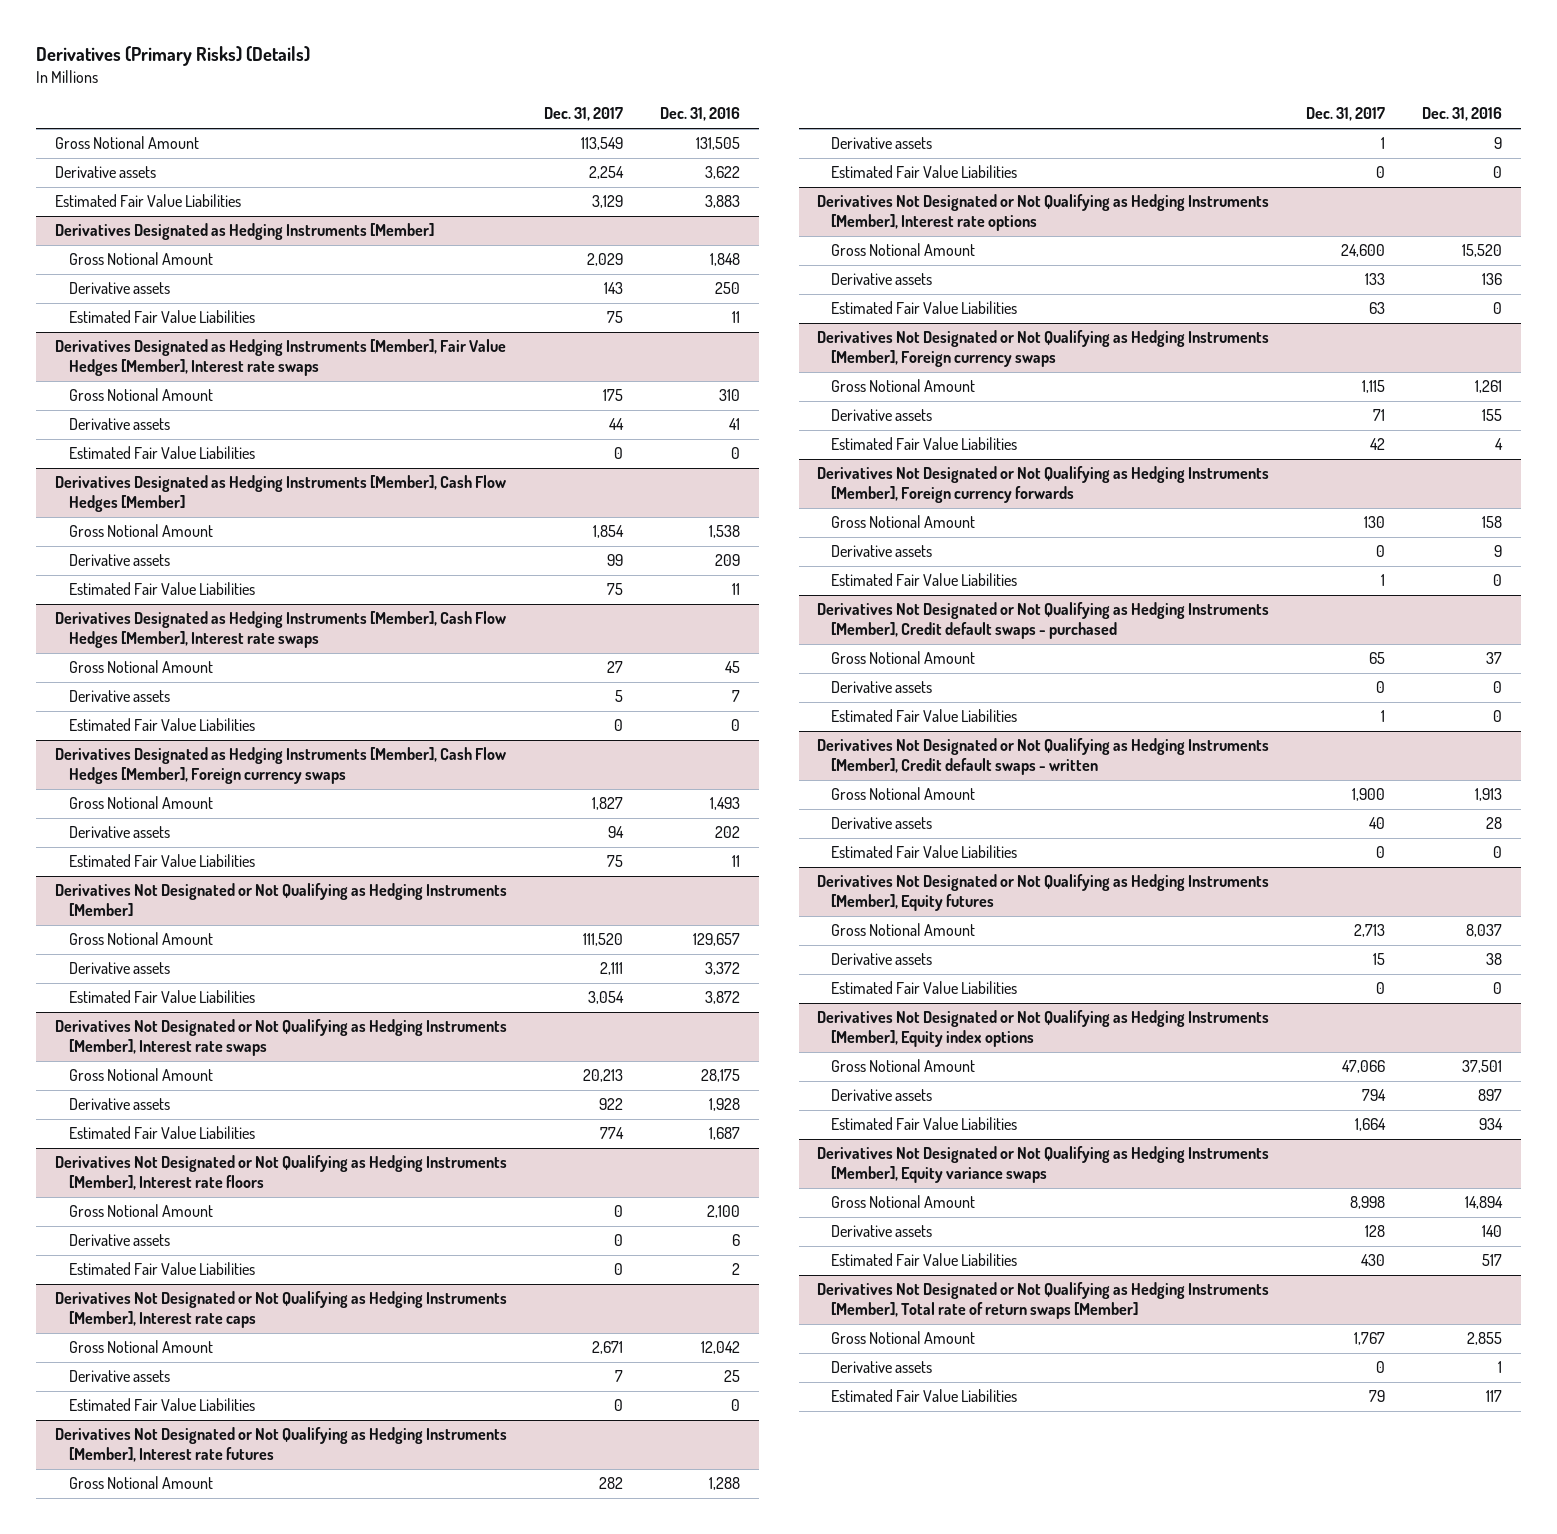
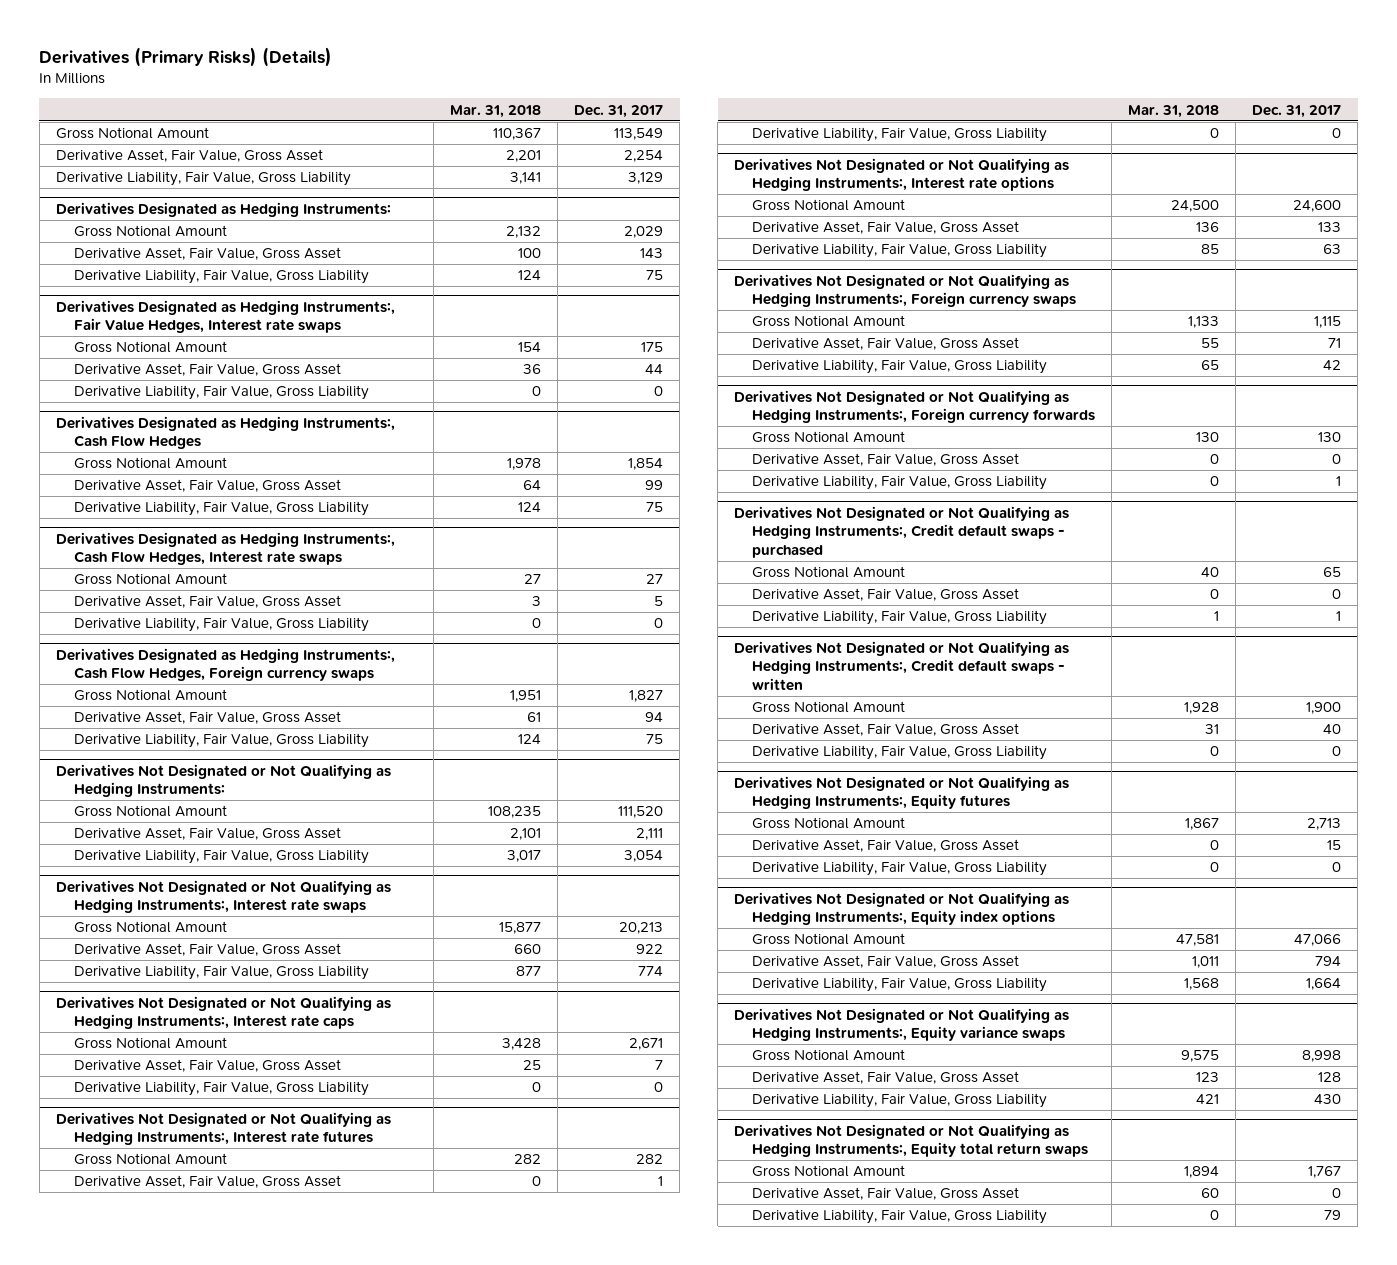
- | Dec. 31, 2017 | Dec. 31, 2016
+ | Mar. 31, 2018 | Dec. 31, 2017
- Derivative assets | 2,254 | 3,622
- Estimated Fair Value Liabilities | 3,129 | 3,883
- Derivatives Designated as Hedging Instruments [Member]
+ Derivative Asset, Fair Value, Gross Asset | 2,201 | 2,254
+ Derivative Liability, Fair Value, Gross Liability | 3,141 | 3,129
+ Derivatives Designated as Hedging Instruments:
- Derivative assets | 143 | 250
- Estimated Fair Value Liabilities | 75 | 11
- Derivatives Designated as Hedging Instruments [Member], Fair Value Hedges [Member], Interest rate swaps
+ Derivative Asset, Fair Value, Gross Asset | 100 | 143
+ Derivative Liability, Fair Value, Gross Liability | 124 | 75
+ Derivatives Designated as Hedging Instruments:, Fair Value Hedges, Interest rate swaps
- Derivative assets | 44 | 41
- Estimated Fair Value Liabilities | 0 | 0
- Derivatives Designated as Hedging Instruments [Member], Cash Flow Hedges [Member]
+ Derivative Asset, Fair Value, Gross Asset | 36 | 44
+ Derivative Liability, Fair Value, Gross Liability | 0 | 0
+ Derivatives Designated as Hedging Instruments:, Cash Flow Hedges
- Derivative assets | 99 | 209
- Estimated Fair Value Liabilities | 75 | 11
- Derivatives Designated as Hedging Instruments [Member], Cash Flow Hedges [Member], Interest rate swaps
+ Derivative Asset, Fair Value, Gross Asset | 64 | 99
+ Derivative Liability, Fair Value, Gross Liability | 124 | 75
+ Derivatives Designated as Hedging Instruments:, Cash Flow Hedges, Interest rate swaps
- Derivative assets | 5 | 7
- Estimated Fair Value Liabilities | 0 | 0
- Derivatives Designated as Hedging Instruments [Member], Cash Flow Hedges [Member], Foreign currency swaps
+ Derivative Asset, Fair Value, Gross Asset | 3 | 5
+ Derivative Liability, Fair Value, Gross Liability | 0 | 0
+ Derivatives Designated as Hedging Instruments:, Cash Flow Hedges, Foreign currency swaps
- Derivative assets | 94 | 202
- Estimated Fair Value Liabilities | 75 | 11
- Derivatives Not Designated or Not Qualifying as Hedging Instruments [Member]
+ Derivative Asset, Fair Value, Gross Asset | 61 | 94
+ Derivative Liability, Fair Value, Gross Liability | 124 | 75
+ Derivatives Not Designated or Not Qualifying as Hedging Instruments:
- Derivative assets | 2,111 | 3,372
- Estimated Fair Value Liabilities | 3,054 | 3,872
- Derivatives Not Designated or Not Qualifying as Hedging Instruments [Member], Interest rate swaps
+ Derivative Asset, Fair Value, Gross Asset | 2,101 | 2,111
+ Derivative Liability, Fair Value, Gross Liability | 3,017 | 3,054
+ Derivatives Not Designated or Not Qualifying as Hedging Instruments:, Interest rate swaps
- Derivative assets | 922 | 1,928
- Estimated Fair Value Liabilities | 774 | 1,687
- Derivatives Not Designated or Not Qualifying as Hedging Instruments [Member], Interest rate floors
- Gross Notional Amount | 0 | 2,100
- Derivative assets | 0 | 6
- Estimated Fair Value Liabilities | 0 | 2
- Derivatives Not Designated or Not Qualifying as Hedging Instruments [Member], Interest rate caps
+ Derivative Asset, Fair Value, Gross Asset | 660 | 922
+ Derivative Liability, Fair Value, Gross Liability | 877 | 774
+ Derivatives Not Designated or Not Qualifying as Hedging Instruments:, Interest rate caps
- Derivative assets | 7 | 25
- Estimated Fair Value Liabilities | 0 | 0
- Derivatives Not Designated or Not Qualifying as Hedging Instruments [Member], Interest rate futures
+ Derivative Asset, Fair Value, Gross Asset | 25 | 7
+ Derivative Liability, Fair Value, Gross Liability | 0 | 0
+ Derivatives Not Designated or Not Qualifying as Hedging Instruments:, Interest rate futures
- Derivative assets | 1 | 9
- Estimated Fair Value Liabilities | 0 | 0
- Derivatives Not Designated or Not Qualifying as Hedging Instruments [Member], Interest rate options
+ Derivative Asset, Fair Value, Gross Asset | 0 | 1
+ Derivative Liability, Fair Value, Gross Liability | 0 | 0
+ Derivatives Not Designated or Not Qualifying as Hedging Instruments:, Interest rate options
- Derivative assets | 133 | 136
- Estimated Fair Value Liabilities | 63 | 0
- Derivatives Not Designated or Not Qualifying as Hedging Instruments [Member], Foreign currency swaps
+ Derivative Asset, Fair Value, Gross Asset | 136 | 133
+ Derivative Liability, Fair Value, Gross Liability | 85 | 63
+ Derivatives Not Designated or Not Qualifying as Hedging Instruments:, Foreign currency swaps
- Derivative assets | 71 | 155
- Estimated Fair Value Liabilities | 42 | 4
- Derivatives Not Designated or Not Qualifying as Hedging Instruments [Member], Foreign currency forwards
+ Derivative Asset, Fair Value, Gross Asset | 55 | 71
+ Derivative Liability, Fair Value, Gross Liability | 65 | 42
+ Derivatives Not Designated or Not Qualifying as Hedging Instruments:, Foreign currency forwards
- Derivative assets | 0 | 9
- Estimated Fair Value Liabilities | 1 | 0
- Derivatives Not Designated or Not Qualifying as Hedging Instruments [Member], Credit default swaps - purchased
+ Derivative Asset, Fair Value, Gross Asset | 0 | 0
+ Derivative Liability, Fair Value, Gross Liability | 0 | 1
+ Derivatives Not Designated or Not Qualifying as Hedging Instruments:, Credit default swaps - purchased
- Derivative assets | 0 | 0
- Estimated Fair Value Liabilities | 1 | 0
- Derivatives Not Designated or Not Qualifying as Hedging Instruments [Member], Credit default swaps - written
+ Derivative Asset, Fair Value, Gross Asset | 0 | 0
+ Derivative Liability, Fair Value, Gross Liability | 1 | 1
+ Derivatives Not Designated or Not Qualifying as Hedging Instruments:, Credit default swaps - written
- Derivative assets | 40 | 28
- Estimated Fair Value Liabilities | 0 | 0
- Derivatives Not Designated or Not Qualifying as Hedging Instruments [Member], Equity futures
+ Derivative Asset, Fair Value, Gross Asset | 31 | 40
+ Derivative Liability, Fair Value, Gross Liability | 0 | 0
+ Derivatives Not Designated or Not Qualifying as Hedging Instruments:, Equity futures
- Derivative assets | 15 | 38
- Estimated Fair Value Liabilities | 0 | 0
- Derivatives Not Designated or Not Qualifying as Hedging Instruments [Member], Equity index options
+ Derivative Asset, Fair Value, Gross Asset | 0 | 15
+ Derivative Liability, Fair Value, Gross Liability | 0 | 0
+ Derivatives Not Designated or Not Qualifying as Hedging Instruments:, Equity index options
- Derivative assets | 794 | 897
- Estimated Fair Value Liabilities | 1,664 | 934
- Derivatives Not Designated or Not Qualifying as Hedging Instruments [Member], Equity variance swaps
+ Derivative Asset, Fair Value, Gross Asset | 1,011 | 794
+ Derivative Liability, Fair Value, Gross Liability | 1,568 | 1,664
+ Derivatives Not Designated or Not Qualifying as Hedging Instruments:, Equity variance swaps
- Derivative assets | 128 | 140
- Estimated Fair Value Liabilities | 430 | 517
- Derivatives Not Designated or Not Qualifying as Hedging Instruments [Member], Total rate of return swaps [Member]
+ Derivative Asset, Fair Value, Gross Asset | 123 | 128
+ Derivative Liability, Fair Value, Gross Liability | 421 | 430
+ Derivatives Not Designated or Not Qualifying as Hedging Instruments:, Equity total return swaps
- Derivative assets | 0 | 1
- Estimated Fair Value Liabilities | 79 | 117
+ Derivative Asset, Fair Value, Gross Asset | 60 | 0
+ Derivative Liability, Fair Value, Gross Liability | 0 | 79

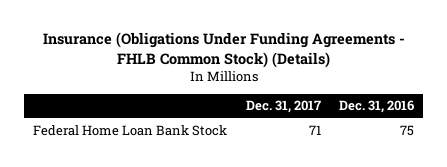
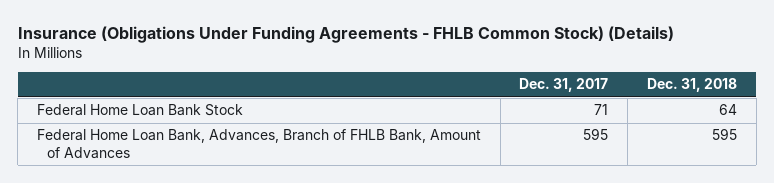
- | Dec. 31, 2017 | Dec. 31, 2016
+ | Dec. 31, 2017 | Dec. 31, 2018
+ Federal Home Loan Bank, Advances, Branch of FHLB Bank, Amount of Advances | 595 | 595

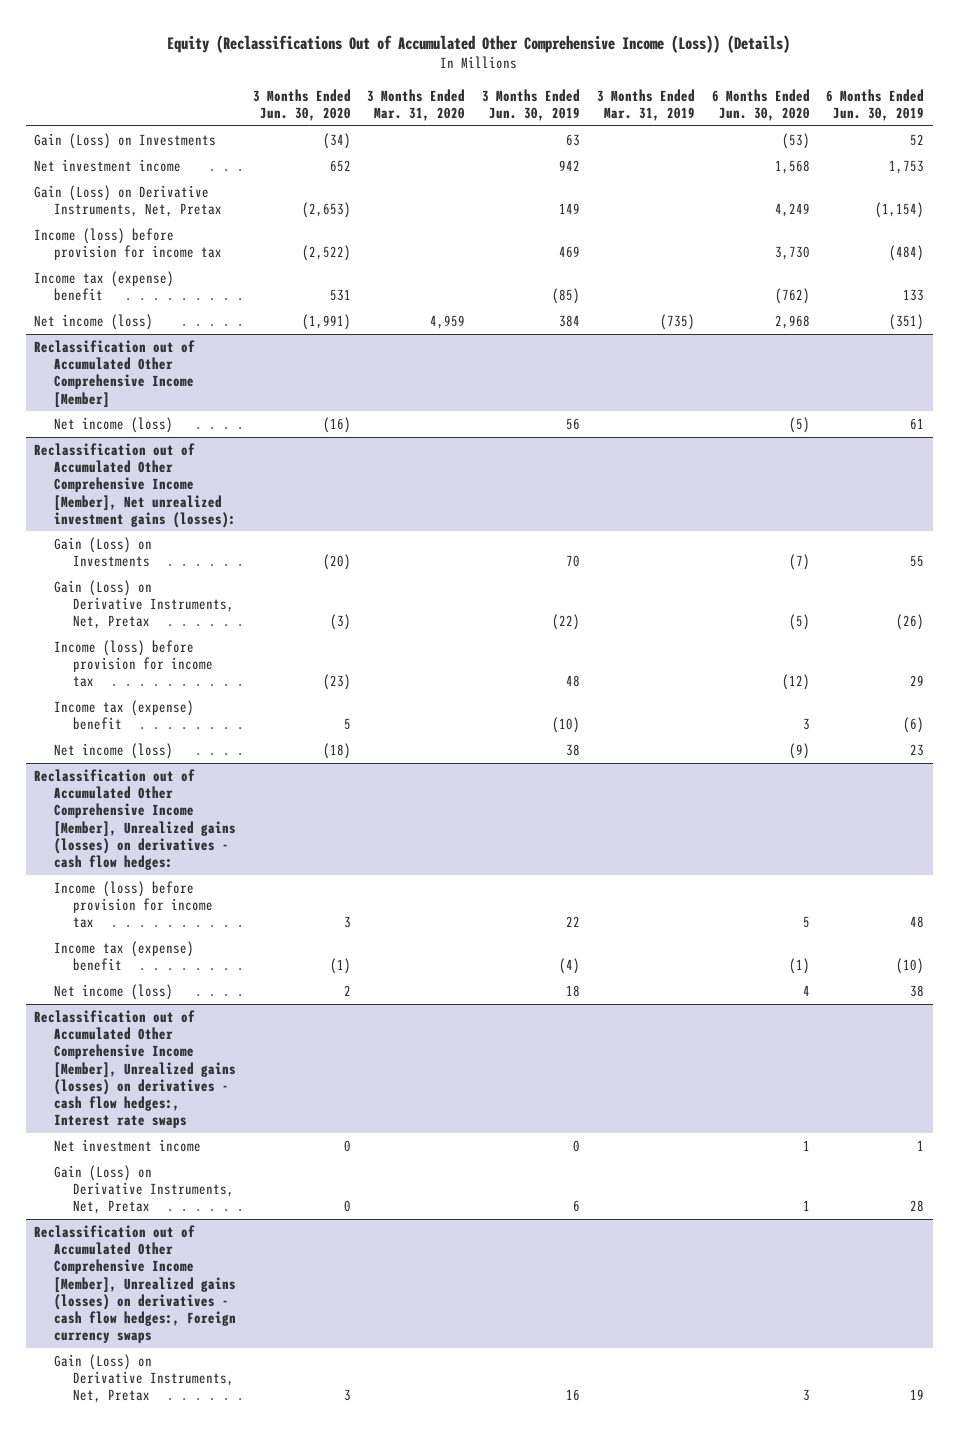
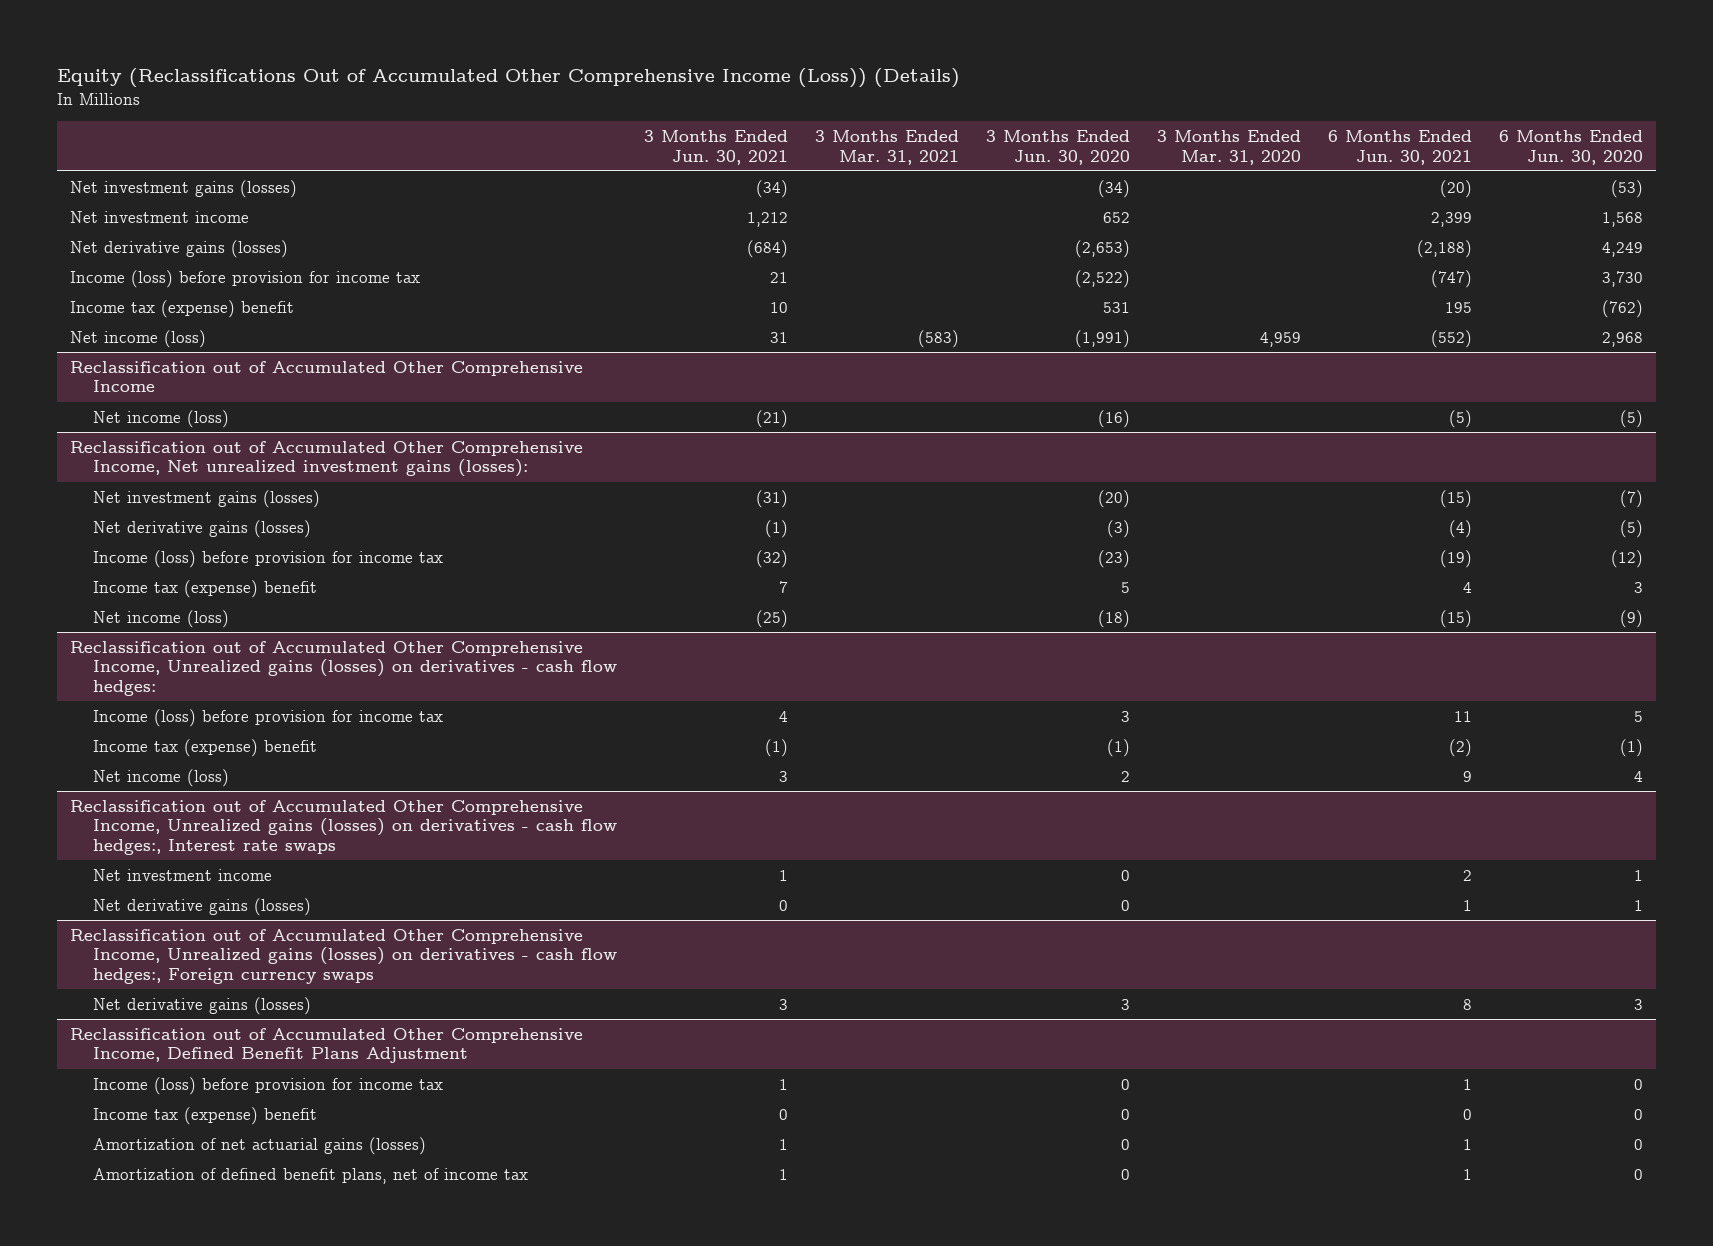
- | 3 Months Ended Jun. 30, 2020 | 3 Months Ended Mar. 31, 2020 | 3 Months Ended Jun. 30, 2019 | 3 Months Ended Mar. 31, 2019 | 6 Months Ended Jun. 30, 2020 | 6 Months Ended Jun. 30, 2019
+ | 3 Months Ended Jun. 30, 2021 | 3 Months Ended Mar. 31, 2021 | 3 Months Ended Jun. 30, 2020 | 3 Months Ended Mar. 31, 2020 | 6 Months Ended Jun. 30, 2021 | 6 Months Ended Jun. 30, 2020
- Gain (Loss) on Investments | (34) | | 63 | | (53) | 52
+ Net investment gains (losses) | (34) | | (34) | | (20) | (53)
- Gain (Loss) on Derivative Instruments, Net, Pretax | (2,653) | | 149 | | 4,249 | (1,154)
+ Net derivative gains (losses) | (684) | | (2,653) | | (2,188) | 4,249
- Reclassification out of Accumulated Other Comprehensive Income [Member]
+ Reclassification out of Accumulated Other Comprehensive Income
- Reclassification out of Accumulated Other Comprehensive Income [Member], Net unrealized investment gains (losses):
- Gain (Loss) on Investments | (20) | | 70 | | (7) | 55
- Gain (Loss) on Derivative Instruments, Net, Pretax | (3) | | (22) | | (5) | (26)
+ Reclassification out of Accumulated Other Comprehensive Income, Net unrealized investment gains (losses):
+ Net investment gains (losses) | (31) | | (20) | | (15) | (7)
+ Net derivative gains (losses) | (1) | | (3) | | (4) | (5)
- Reclassification out of Accumulated Other Comprehensive Income [Member], Unrealized gains (losses) on derivatives - cash flow hedges:
+ Reclassification out of Accumulated Other Comprehensive Income, Unrealized gains (losses) on derivatives - cash flow hedges:
- Reclassification out of Accumulated Other Comprehensive Income [Member], Unrealized gains (losses) on derivatives - cash flow hedges:, Interest rate swaps
+ Reclassification out of Accumulated Other Comprehensive Income, Unrealized gains (losses) on derivatives - cash flow hedges:, Interest rate swaps
- Gain (Loss) on Derivative Instruments, Net, Pretax | 0 | | 6 | | 1 | 28
- Reclassification out of Accumulated Other Comprehensive Income [Member], Unrealized gains (losses) on derivatives - cash flow hedges:, Foreign currency swaps
- Gain (Loss) on Derivative Instruments, Net, Pretax | 3 | | 16 | | 3 | 19
+ Net derivative gains (losses) | 0 | | 0 | | 1 | 1
+ Reclassification out of Accumulated Other Comprehensive Income, Unrealized gains (losses) on derivatives - cash flow hedges:, Foreign currency swaps
+ Net derivative gains (losses) | 3 | | 3 | | 8 | 3
+ Reclassification out of Accumulated Other Comprehensive Income, Defined Benefit Plans Adjustment
+ Income (loss) before provision for income tax | 1 | | 0 | | 1 | 0
+ Income tax (expense) benefit | 0 | | 0 | | 0 | 0
+ Amortization of net actuarial gains (losses) | 1 | | 0 | | 1 | 0
+ Amortization of defined benefit plans, net of income tax | 1 | | 0 | | 1 | 0

